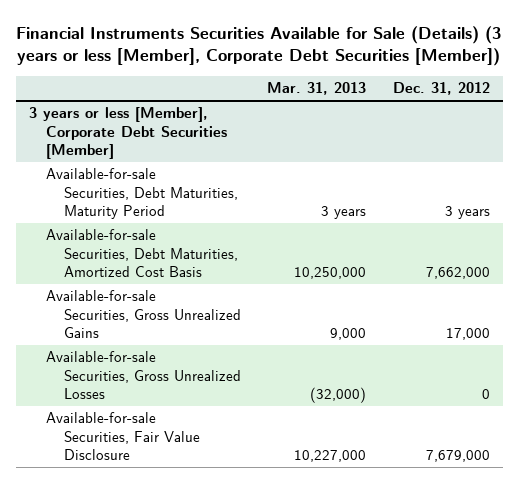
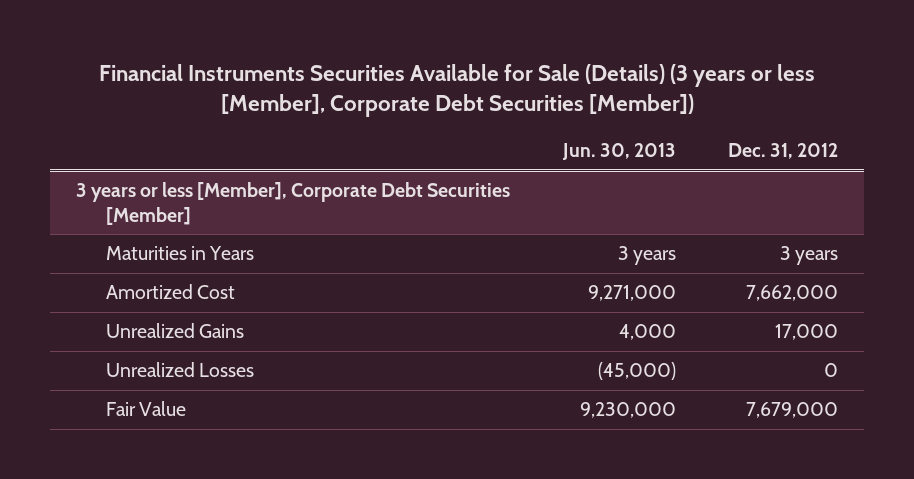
- | Mar. 31, 2013 | Dec. 31, 2012
+ | Jun. 30, 2013 | Dec. 31, 2012
@ 3 years or less [Member], Corporate Debt Securities [Member]
- Available-for-sale Securities, Debt Maturities, Maturity Period | 3 years | 3 years
- Available-for-sale Securities, Debt Maturities, Amortized Cost Basis | 10,250,000 | 7,662,000
- Available-for-sale Securities, Gross Unrealized Gains | 9,000 | 17,000
- Available-for-sale Securities, Gross Unrealized Losses | (32,000) | 0
- Available-for-sale Securities, Fair Value Disclosure | 10,227,000 | 7,679,000
+ Maturities in Years | 3 years | 3 years
+ Amortized Cost | 9,271,000 | 7,662,000
+ Unrealized Gains | 4,000 | 17,000
+ Unrealized Losses | (45,000) | 0
+ Fair Value | 9,230,000 | 7,679,000

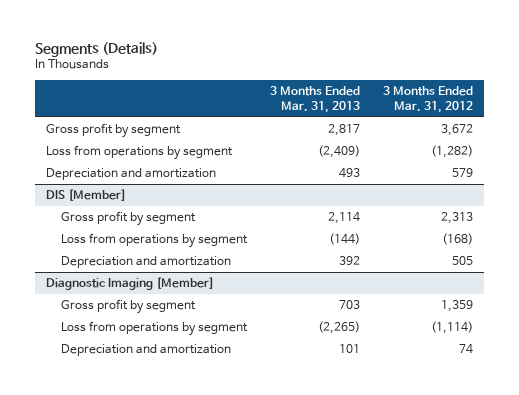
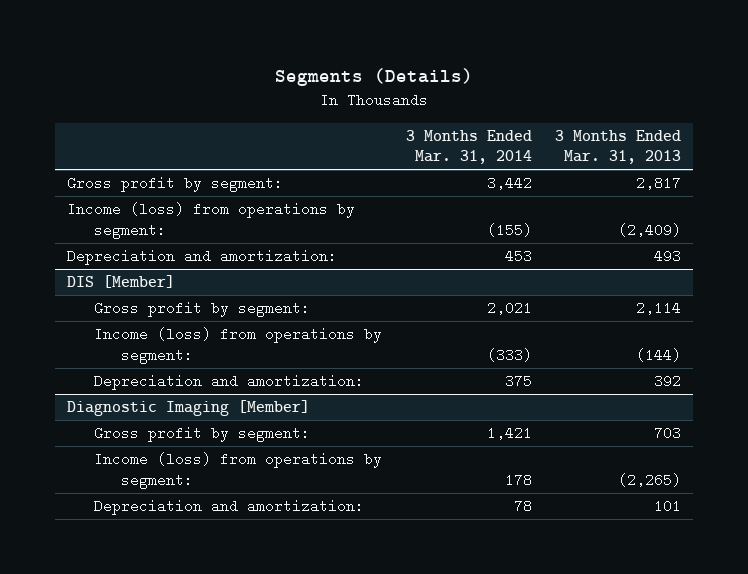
- | 3 Months Ended Mar. 31, 2013 | 3 Months Ended Mar. 31, 2012
+ | 3 Months Ended Mar. 31, 2014 | 3 Months Ended Mar. 31, 2013
- Gross profit by segment | 2,817 | 3,672
- Loss from operations by segment | (2,409) | (1,282)
- Depreciation and amortization | 493 | 579
+ Gross profit by segment: | 3,442 | 2,817
+ Income (loss) from operations by segment: | (155) | (2,409)
+ Depreciation and amortization: | 453 | 493
@ DIS [Member]
- Gross profit by segment | 2,114 | 2,313
- Loss from operations by segment | (144) | (168)
- Depreciation and amortization | 392 | 505
+ Gross profit by segment: | 2,021 | 2,114
+ Income (loss) from operations by segment: | (333) | (144)
+ Depreciation and amortization: | 375 | 392
@ Diagnostic Imaging [Member]
- Gross profit by segment | 703 | 1,359
- Loss from operations by segment | (2,265) | (1,114)
- Depreciation and amortization | 101 | 74
+ Gross profit by segment: | 1,421 | 703
+ Income (loss) from operations by segment: | 178 | (2,265)
+ Depreciation and amortization: | 78 | 101

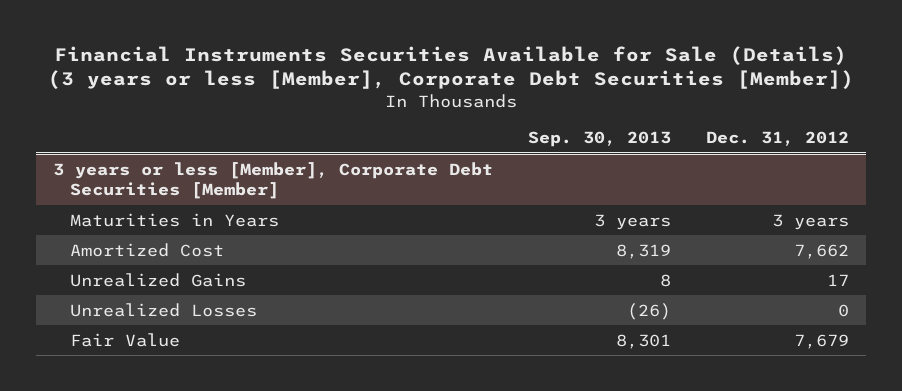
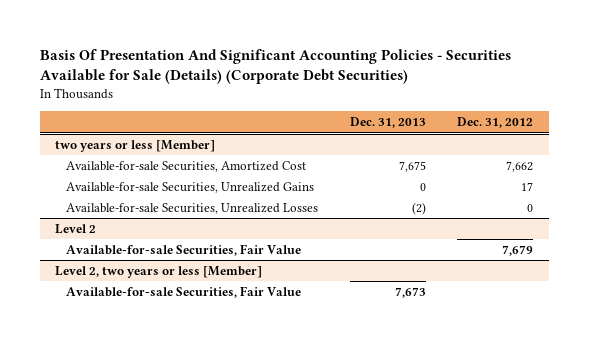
- Financial Instruments Securities Available for Sale (Details) (3 years or less [Member], Corporate Debt Securities [Member])
+ Basis Of Presentation And Significant Accounting Policies - Securities Available for Sale (Details) (Corporate Debt Securities)
- | Sep. 30, 2013 | Dec. 31, 2012
+ | Dec. 31, 2013 | Dec. 31, 2012
- 3 years or less [Member], Corporate Debt Securities [Member]
- Maturities in Years | 3 years | 3 years
- Amortized Cost | 8,319 | 7,662
- Unrealized Gains | 8 | 17
- Unrealized Losses | (26) | 0
- Fair Value | 8,301 | 7,679
+ two years or less [Member]
+ Available-for-sale Securities, Amortized Cost | 7,675 | 7,662
+ Available-for-sale Securities, Unrealized Gains | 0 | 17
+ Available-for-sale Securities, Unrealized Losses | (2) | 0
+ Level 2
+ Available-for-sale Securities, Fair Value | | 7,679
+ Level 2, two years or less [Member]
+ Available-for-sale Securities, Fair Value | 7,673 |

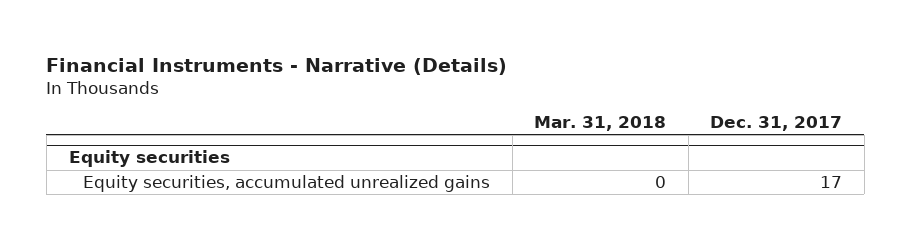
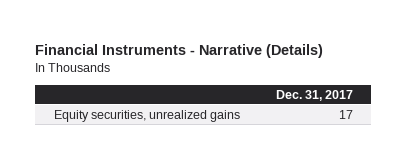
- | Mar. 31, 2018 | Dec. 31, 2017
+ | Dec. 31, 2017
- Equity securities
- Equity securities, accumulated unrealized gains | 0 | 17
+ Equity securities, unrealized gains | 17

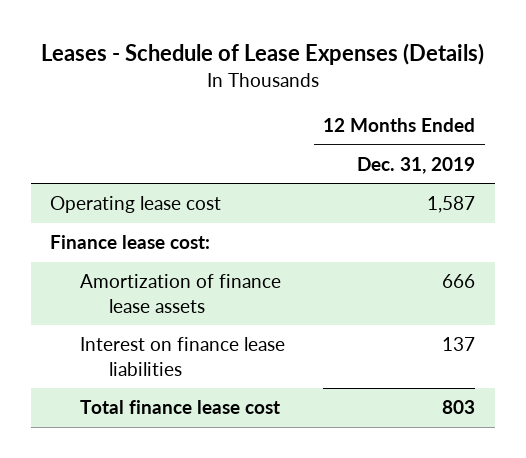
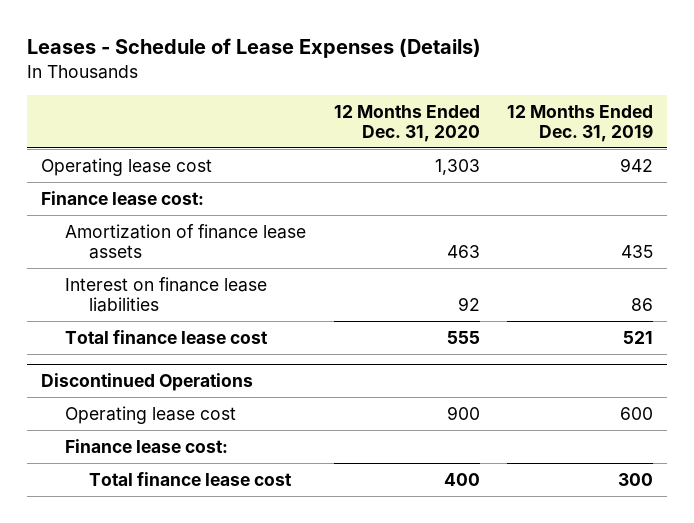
- | 12 Months Ended Dec. 31, 2019
+ | 12 Months Ended Dec. 31, 2020 | 12 Months Ended Dec. 31, 2019
- Operating lease cost | 1,587
+ Operating lease cost | 1,303 | 942
- Amortization of finance lease assets | 666
- Interest on finance lease liabilities | 137
- Total finance lease cost | 803
+ Amortization of finance lease assets | 463 | 435
+ Interest on finance lease liabilities | 92 | 86
+ Total finance lease cost | 555 | 521
+ Discontinued Operations
+ Operating lease cost | 900 | 600
+ Finance lease cost:
+ Total finance lease cost | 400 | 300

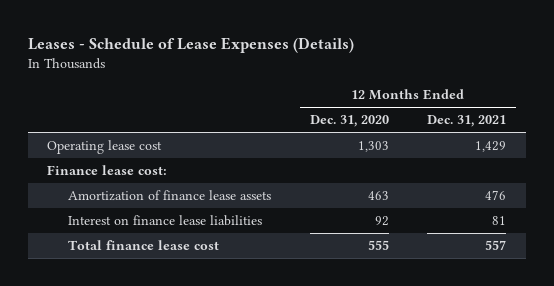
- | 12 Months Ended Dec. 31, 2020 | 12 Months Ended Dec. 31, 2019
+ | 12 Months Ended Dec. 31, 2020 | 12 Months Ended Dec. 31, 2021
- Discontinued Operations
- Operating lease cost | 900 | 600
- Finance lease cost:
- Total finance lease cost | 400 | 300

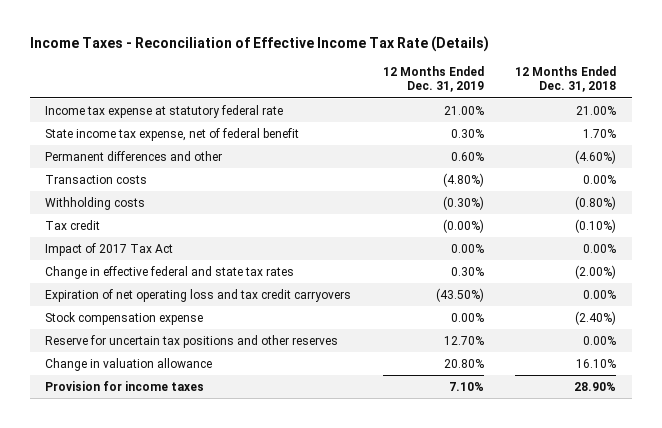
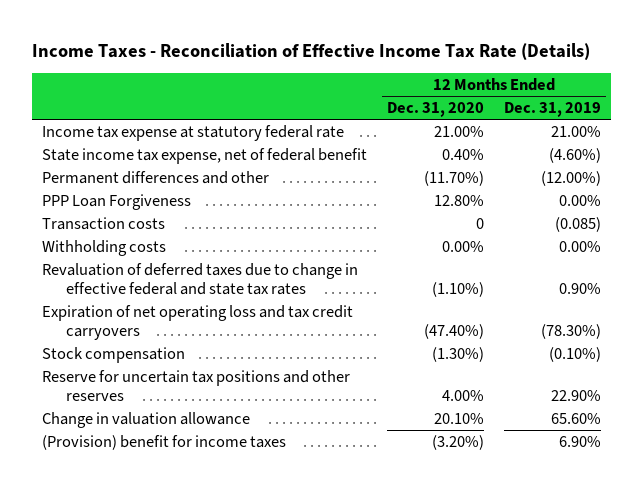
- | 12 Months Ended Dec. 31, 2019 | 12 Months Ended Dec. 31, 2018
+ | 12 Months Ended Dec. 31, 2020 | 12 Months Ended Dec. 31, 2019
- State income tax expense, net of federal benefit | 0.30% | 1.70%
- Permanent differences and other | 0.60% | (4.60%)
- Transaction costs | (4.80%) | 0.00%
- Withholding costs | (0.30%) | (0.80%)
- Tax credit | (0.00%) | (0.10%)
- Impact of 2017 Tax Act | 0.00% | 0.00%
- Change in effective federal and state tax rates | 0.30% | (2.00%)
- Expiration of net operating loss and tax credit carryovers | (43.50%) | 0.00%
- Stock compensation expense | 0.00% | (2.40%)
- Reserve for uncertain tax positions and other reserves | 12.70% | 0.00%
- Change in valuation allowance | 20.80% | 16.10%
- Provision for income taxes | 7.10% | 28.90%
+ State income tax expense, net of federal benefit | 0.40% | (4.60%)
+ Permanent differences and other | (11.70%) | (12.00%)
+ PPP Loan Forgiveness | 12.80% | 0.00%
+ Transaction costs | 0 | (0.085)
+ Withholding costs | 0.00% | 0.00%
+ Revaluation of deferred taxes due to change in effective federal and state tax rates | (1.10%) | 0.90%
+ Expiration of net operating loss and tax credit carryovers | (47.40%) | (78.30%)
+ Stock compensation | (1.30%) | (0.10%)
+ Reserve for uncertain tax positions and other reserves | 4.00% | 22.90%
+ Change in valuation allowance | 20.10% | 65.60%
+ (Provision) benefit for income taxes | (3.20%) | 6.90%

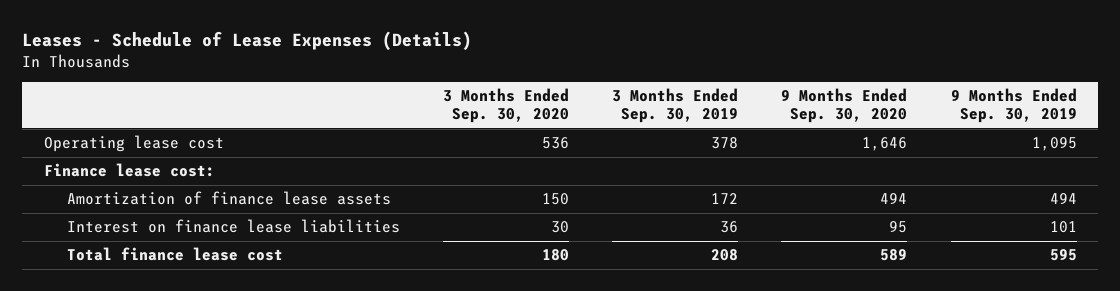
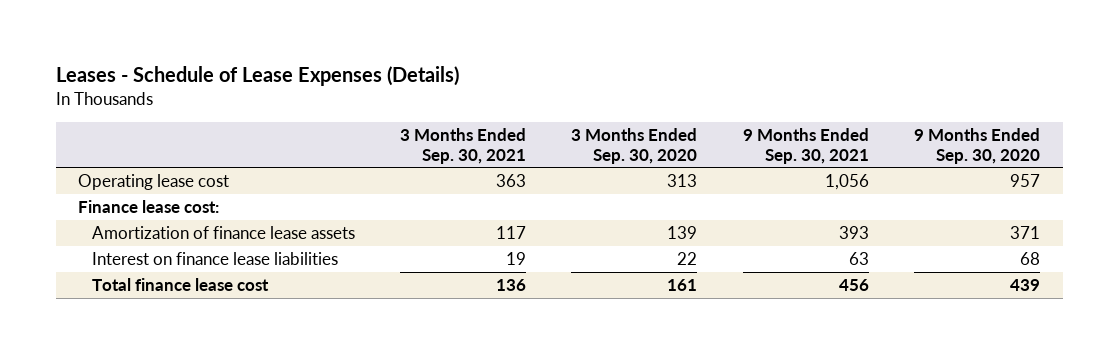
- | 3 Months Ended Sep. 30, 2020 | 3 Months Ended Sep. 30, 2019 | 9 Months Ended Sep. 30, 2020 | 9 Months Ended Sep. 30, 2019
+ | 3 Months Ended Sep. 30, 2021 | 3 Months Ended Sep. 30, 2020 | 9 Months Ended Sep. 30, 2021 | 9 Months Ended Sep. 30, 2020
- Operating lease cost | 536 | 378 | 1,646 | 1,095
+ Operating lease cost | 363 | 313 | 1,056 | 957
- Amortization of finance lease assets | 150 | 172 | 494 | 494
- Interest on finance lease liabilities | 30 | 36 | 95 | 101
- Total finance lease cost | 180 | 208 | 589 | 595
+ Amortization of finance lease assets | 117 | 139 | 393 | 371
+ Interest on finance lease liabilities | 19 | 22 | 63 | 68
+ Total finance lease cost | 136 | 161 | 456 | 439

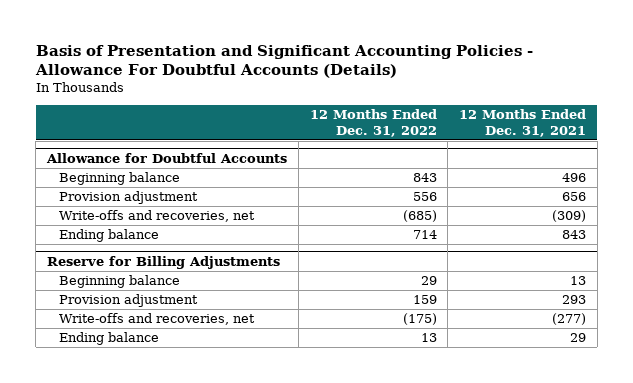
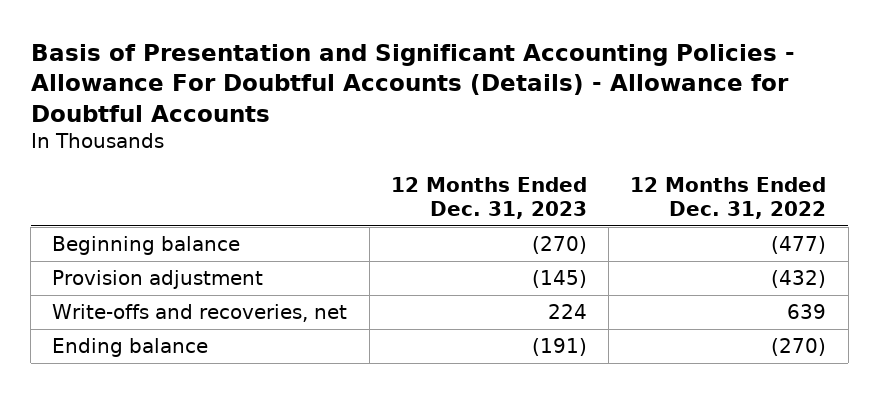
- Basis of Presentation and Significant Accounting Policies - Allowance For Doubtful Accounts (Details)
+ Basis of Presentation and Significant Accounting Policies - Allowance For Doubtful Accounts (Details) - Allowance for Doubtful Accounts
- | 12 Months Ended Dec. 31, 2022 | 12 Months Ended Dec. 31, 2021
+ | 12 Months Ended Dec. 31, 2023 | 12 Months Ended Dec. 31, 2022
- Allowance for Doubtful Accounts
- Beginning balance | 843 | 496
- Provision adjustment | 556 | 656
- Write-offs and recoveries, net | (685) | (309)
- Ending balance | 714 | 843
- Reserve for Billing Adjustments
- Beginning balance | 29 | 13
- Provision adjustment | 159 | 293
- Write-offs and recoveries, net | (175) | (277)
- Ending balance | 13 | 29
+ Beginning balance | (270) | (477)
+ Provision adjustment | (145) | (432)
+ Write-offs and recoveries, net | 224 | 639
+ Ending balance | (191) | (270)

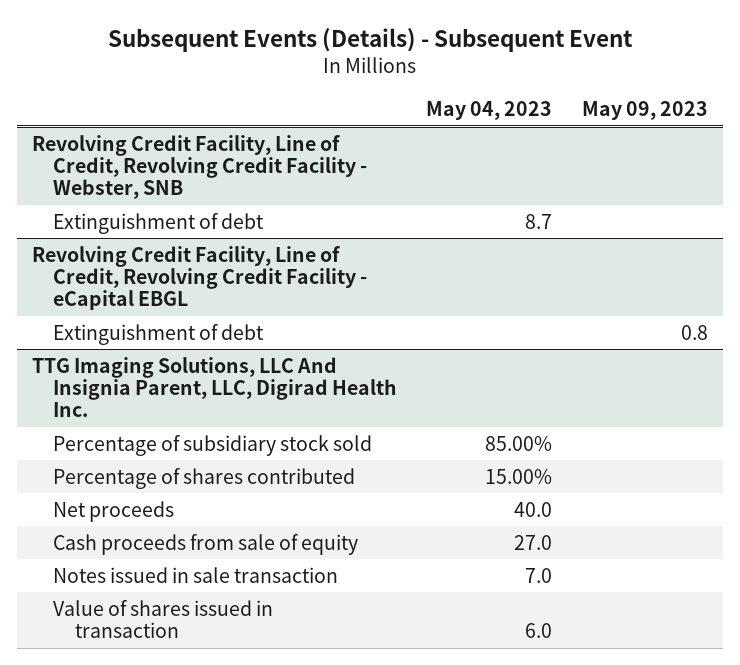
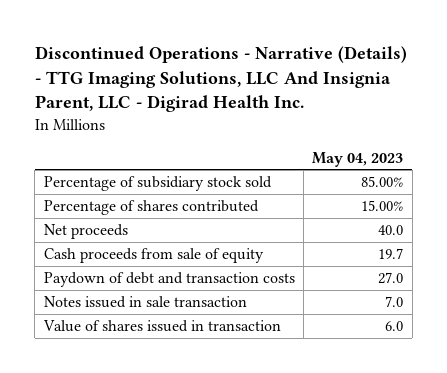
- Subsequent Events (Details) - Subsequent Event
+ Discontinued Operations - Narrative (Details) - TTG Imaging Solutions, LLC And Insignia Parent, LLC - Digirad Health Inc.
- | May 04, 2023 | May 09, 2023
+ | May 04, 2023
- Revolving Credit Facility, Line of Credit, Revolving Credit Facility - Webster, SNB
- Extinguishment of debt | 8.7 |
- Revolving Credit Facility, Line of Credit, Revolving Credit Facility - eCapital EBGL
- Extinguishment of debt | | 0.8
- TTG Imaging Solutions, LLC And Insignia Parent, LLC, Digirad Health Inc.
- Cash proceeds from sale of equity | 27.0 |
+ Cash proceeds from sale of equity | 19.7
+ Paydown of debt and transaction costs | 27.0

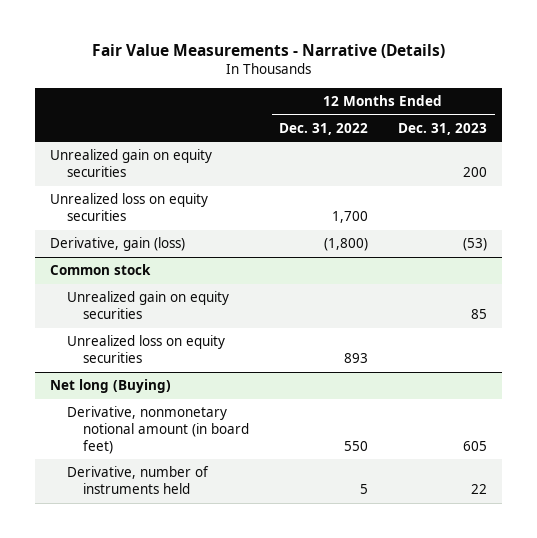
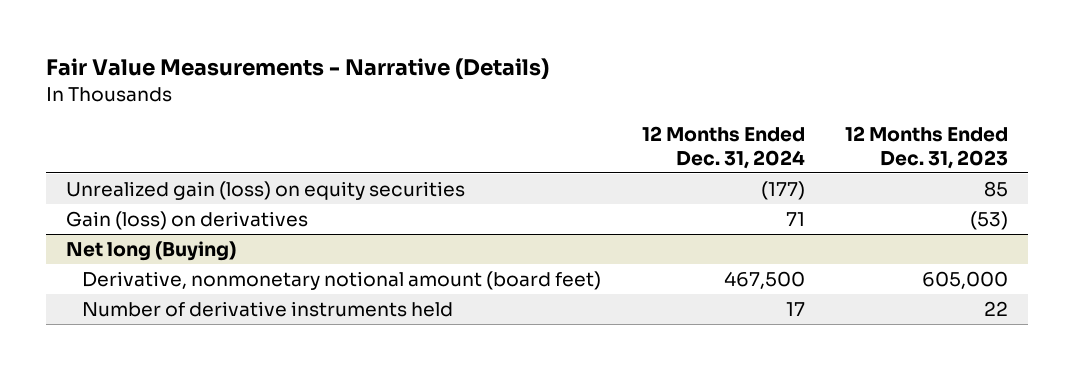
- | 12 Months Ended Dec. 31, 2022 | 12 Months Ended Dec. 31, 2023
+ | 12 Months Ended Dec. 31, 2024 | 12 Months Ended Dec. 31, 2023
- Unrealized gain on equity securities | | 200
- Unrealized loss on equity securities | 1,700 |
- Derivative, gain (loss) | (1,800) | (53)
- Common stock
- Unrealized gain on equity securities | | 85
- Unrealized loss on equity securities | 893 |
+ Unrealized gain (loss) on equity securities | (177) | 85
+ Gain (loss) on derivatives | 71 | (53)
@ Net long (Buying)
- Derivative, nonmonetary notional amount (in board feet) | 550 | 605
- Derivative, number of instruments held | 5 | 22
+ Derivative, nonmonetary notional amount (board feet) | 467,500 | 605,000
+ Number of derivative instruments held | 17 | 22

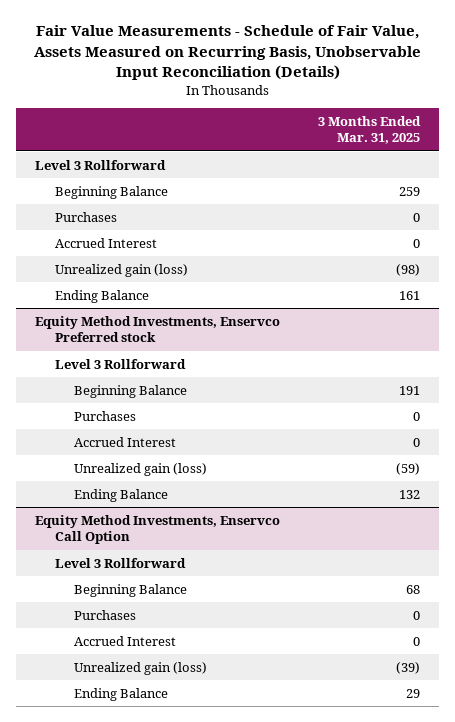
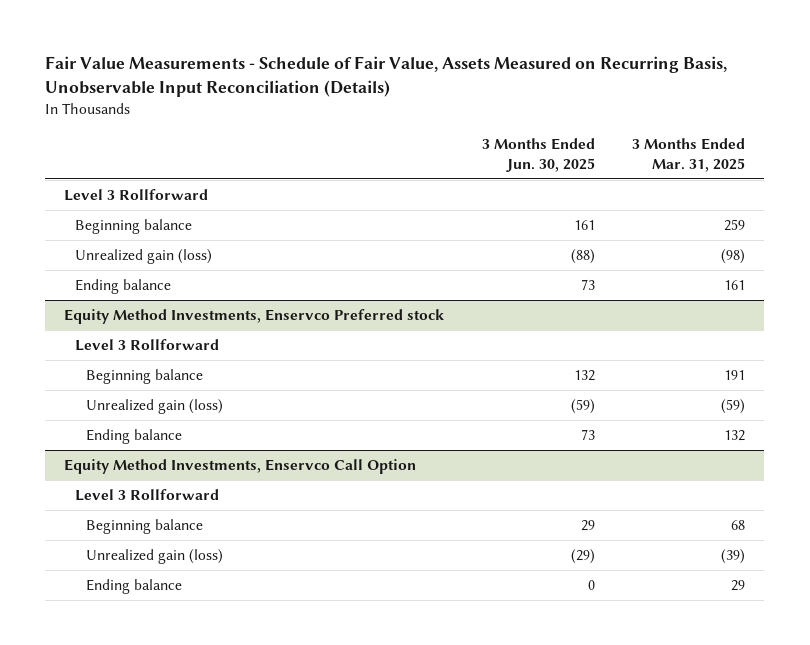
- | 3 Months Ended Mar. 31, 2025
+ | 3 Months Ended Jun. 30, 2025 | 3 Months Ended Mar. 31, 2025
- Beginning Balance | 259
- Purchases | 0
- Accrued Interest | 0
+ Beginning balance | 161 | 259
- Ending Balance | 161
+ Ending balance | 73 | 161
@ Equity Method Investments, Enservco Preferred stock
- Beginning Balance | 191
- Purchases | 0
- Accrued Interest | 0
+ Beginning balance | 132 | 191
- Ending Balance | 132
+ Ending balance | 73 | 132
@ Equity Method Investments, Enservco Call Option
- Beginning Balance | 68
- Purchases | 0
- Accrued Interest | 0
+ Beginning balance | 29 | 68
- Ending Balance | 29
+ Ending balance | 0 | 29

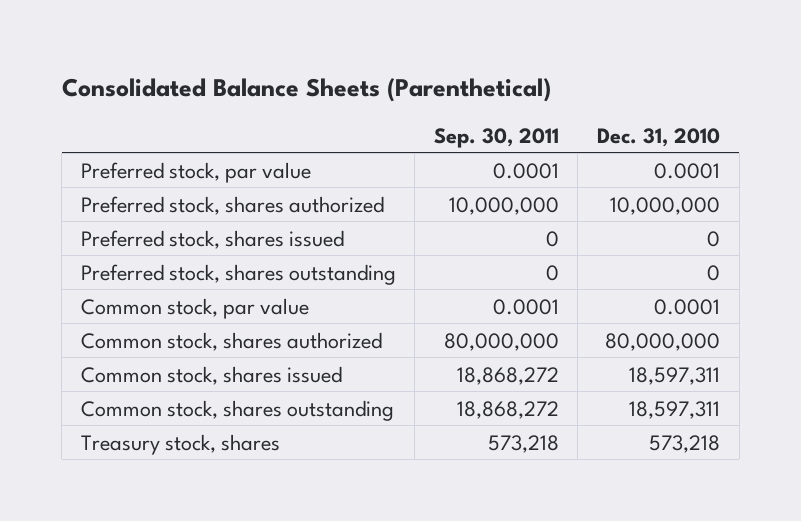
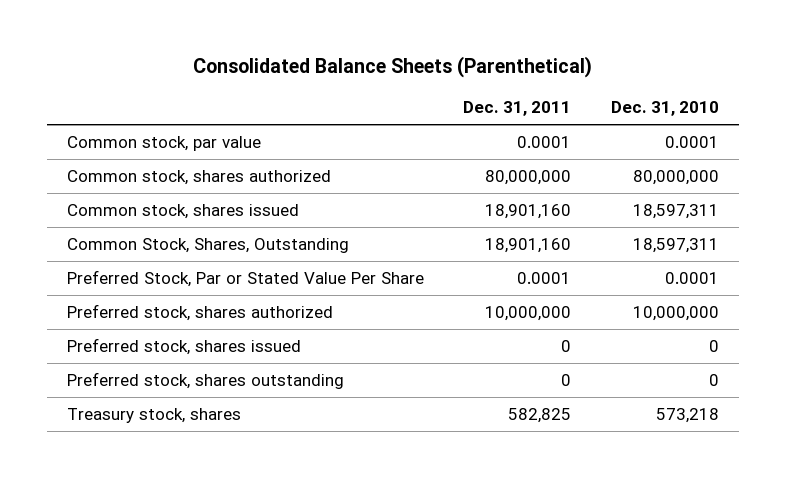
- | Sep. 30, 2011 | Dec. 31, 2010
+ | Dec. 31, 2011 | Dec. 31, 2010
- Preferred stock, par value | 0.0001 | 0.0001
- Common stock, shares outstanding | 18,868,272 | 18,597,311
+ Common Stock, Shares, Outstanding | 18,901,160 | 18,597,311
+ Preferred Stock, Par or Stated Value Per Share | 0.0001 | 0.0001
moved down: Preferred stock, shares authorized | 10,000,000 | 10,000,000
moved down: Preferred stock, shares issued | 0 | 0
moved down: Preferred stock, shares outstanding | 0 | 0

